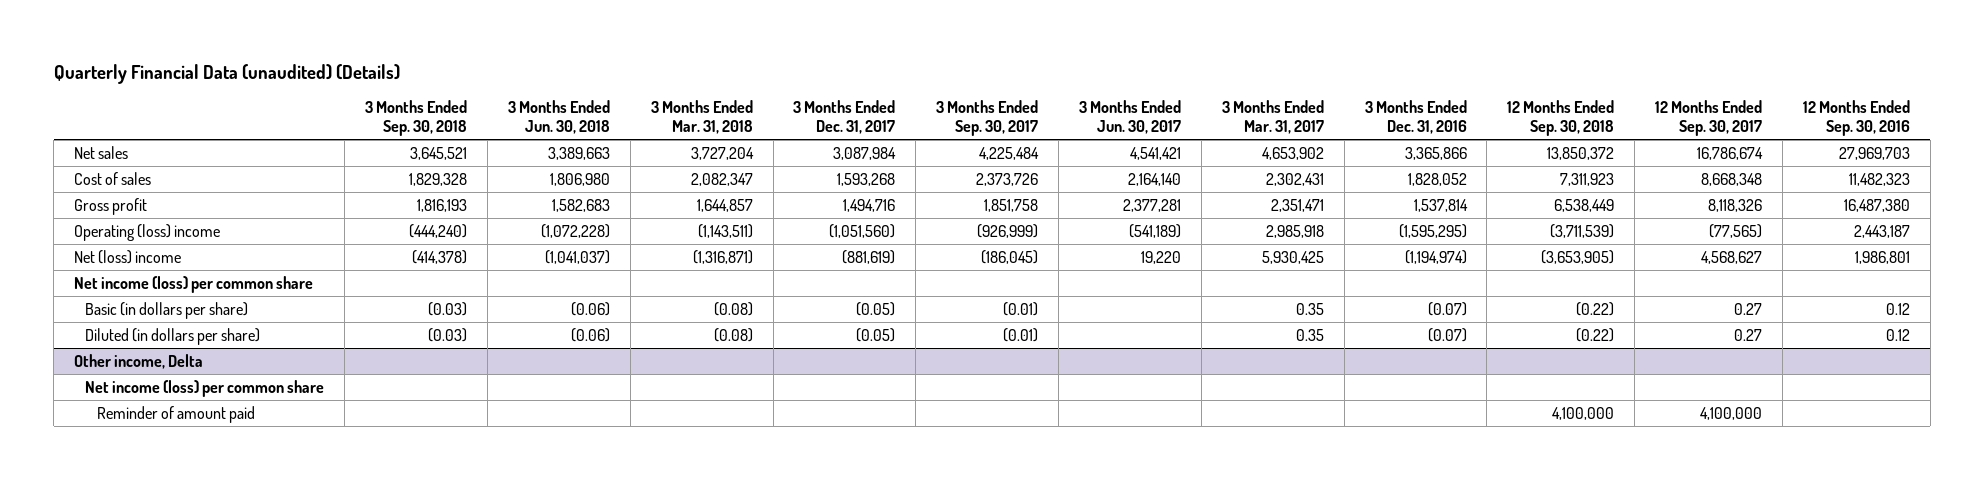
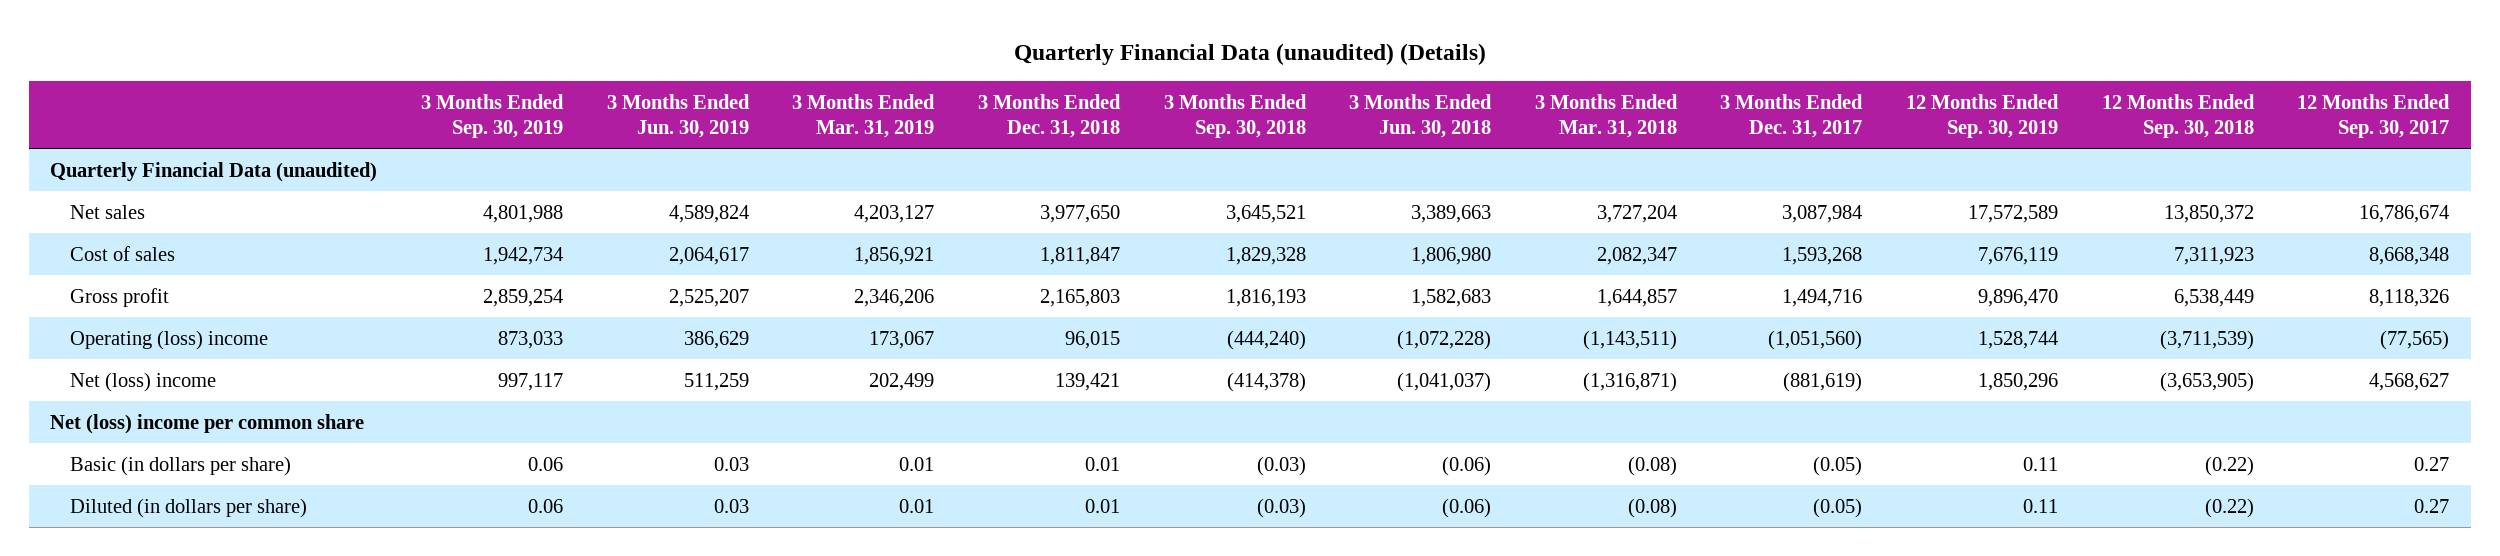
- | 3 Months Ended Sep. 30, 2018 | 3 Months Ended Jun. 30, 2018 | 3 Months Ended Mar. 31, 2018 | 3 Months Ended Dec. 31, 2017 | 3 Months Ended Sep. 30, 2017 | 3 Months Ended Jun. 30, 2017 | 3 Months Ended Mar. 31, 2017 | 3 Months Ended Dec. 31, 2016 | 12 Months Ended Sep. 30, 2018 | 12 Months Ended Sep. 30, 2017 | 12 Months Ended Sep. 30, 2016
+ | 3 Months Ended Sep. 30, 2019 | 3 Months Ended Jun. 30, 2019 | 3 Months Ended Mar. 31, 2019 | 3 Months Ended Dec. 31, 2018 | 3 Months Ended Sep. 30, 2018 | 3 Months Ended Jun. 30, 2018 | 3 Months Ended Mar. 31, 2018 | 3 Months Ended Dec. 31, 2017 | 12 Months Ended Sep. 30, 2019 | 12 Months Ended Sep. 30, 2018 | 12 Months Ended Sep. 30, 2017
+ Quarterly Financial Data (unaudited)
- Net income (loss) per common share
+ Net (loss) income per common share
- Other income, Delta
- Net income (loss) per common share
- Reminder of amount paid | | | | | | | | | 4,100,000 | 4,100,000 |

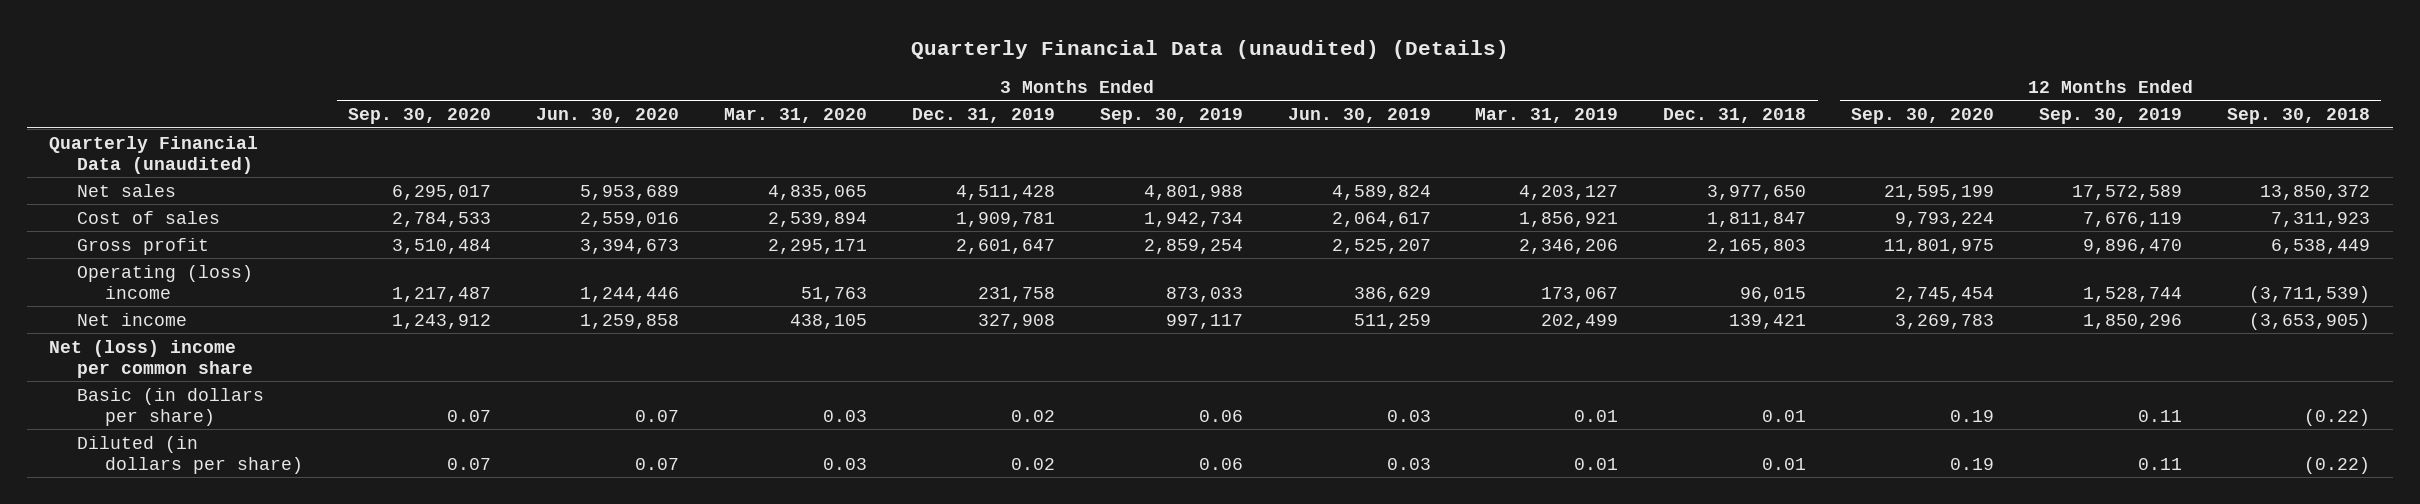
- | 3 Months Ended Sep. 30, 2019 | 3 Months Ended Jun. 30, 2019 | 3 Months Ended Mar. 31, 2019 | 3 Months Ended Dec. 31, 2018 | 3 Months Ended Sep. 30, 2018 | 3 Months Ended Jun. 30, 2018 | 3 Months Ended Mar. 31, 2018 | 3 Months Ended Dec. 31, 2017 | 12 Months Ended Sep. 30, 2019 | 12 Months Ended Sep. 30, 2018 | 12 Months Ended Sep. 30, 2017
+ | 3 Months Ended Sep. 30, 2020 | 3 Months Ended Jun. 30, 2020 | 3 Months Ended Mar. 31, 2020 | 3 Months Ended Dec. 31, 2019 | 3 Months Ended Sep. 30, 2019 | 3 Months Ended Jun. 30, 2019 | 3 Months Ended Mar. 31, 2019 | 3 Months Ended Dec. 31, 2018 | 12 Months Ended Sep. 30, 2020 | 12 Months Ended Sep. 30, 2019 | 12 Months Ended Sep. 30, 2018
- Net (loss) income | 997,117 | 511,259 | 202,499 | 139,421 | (414,378) | (1,041,037) | (1,316,871) | (881,619) | 1,850,296 | (3,653,905) | 4,568,627
+ Net income | 1,243,912 | 1,259,858 | 438,105 | 327,908 | 997,117 | 511,259 | 202,499 | 139,421 | 3,269,783 | 1,850,296 | (3,653,905)

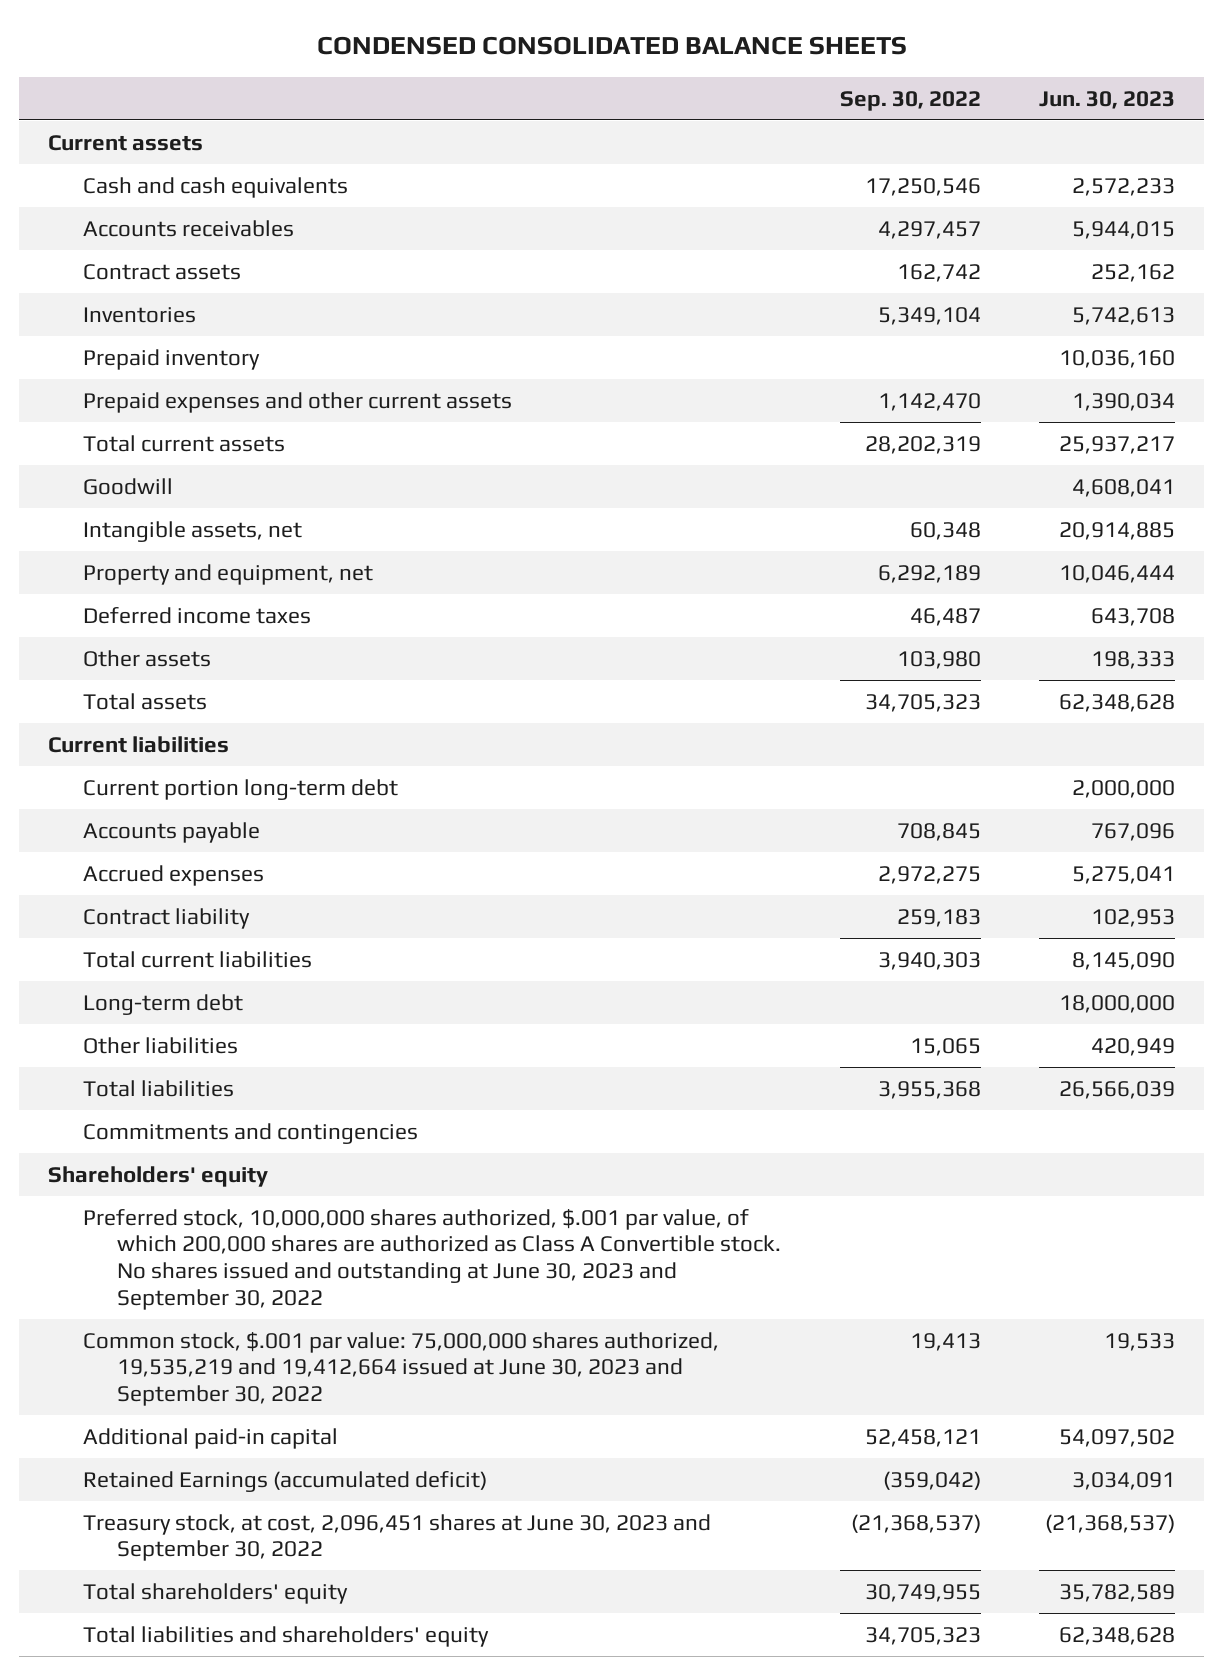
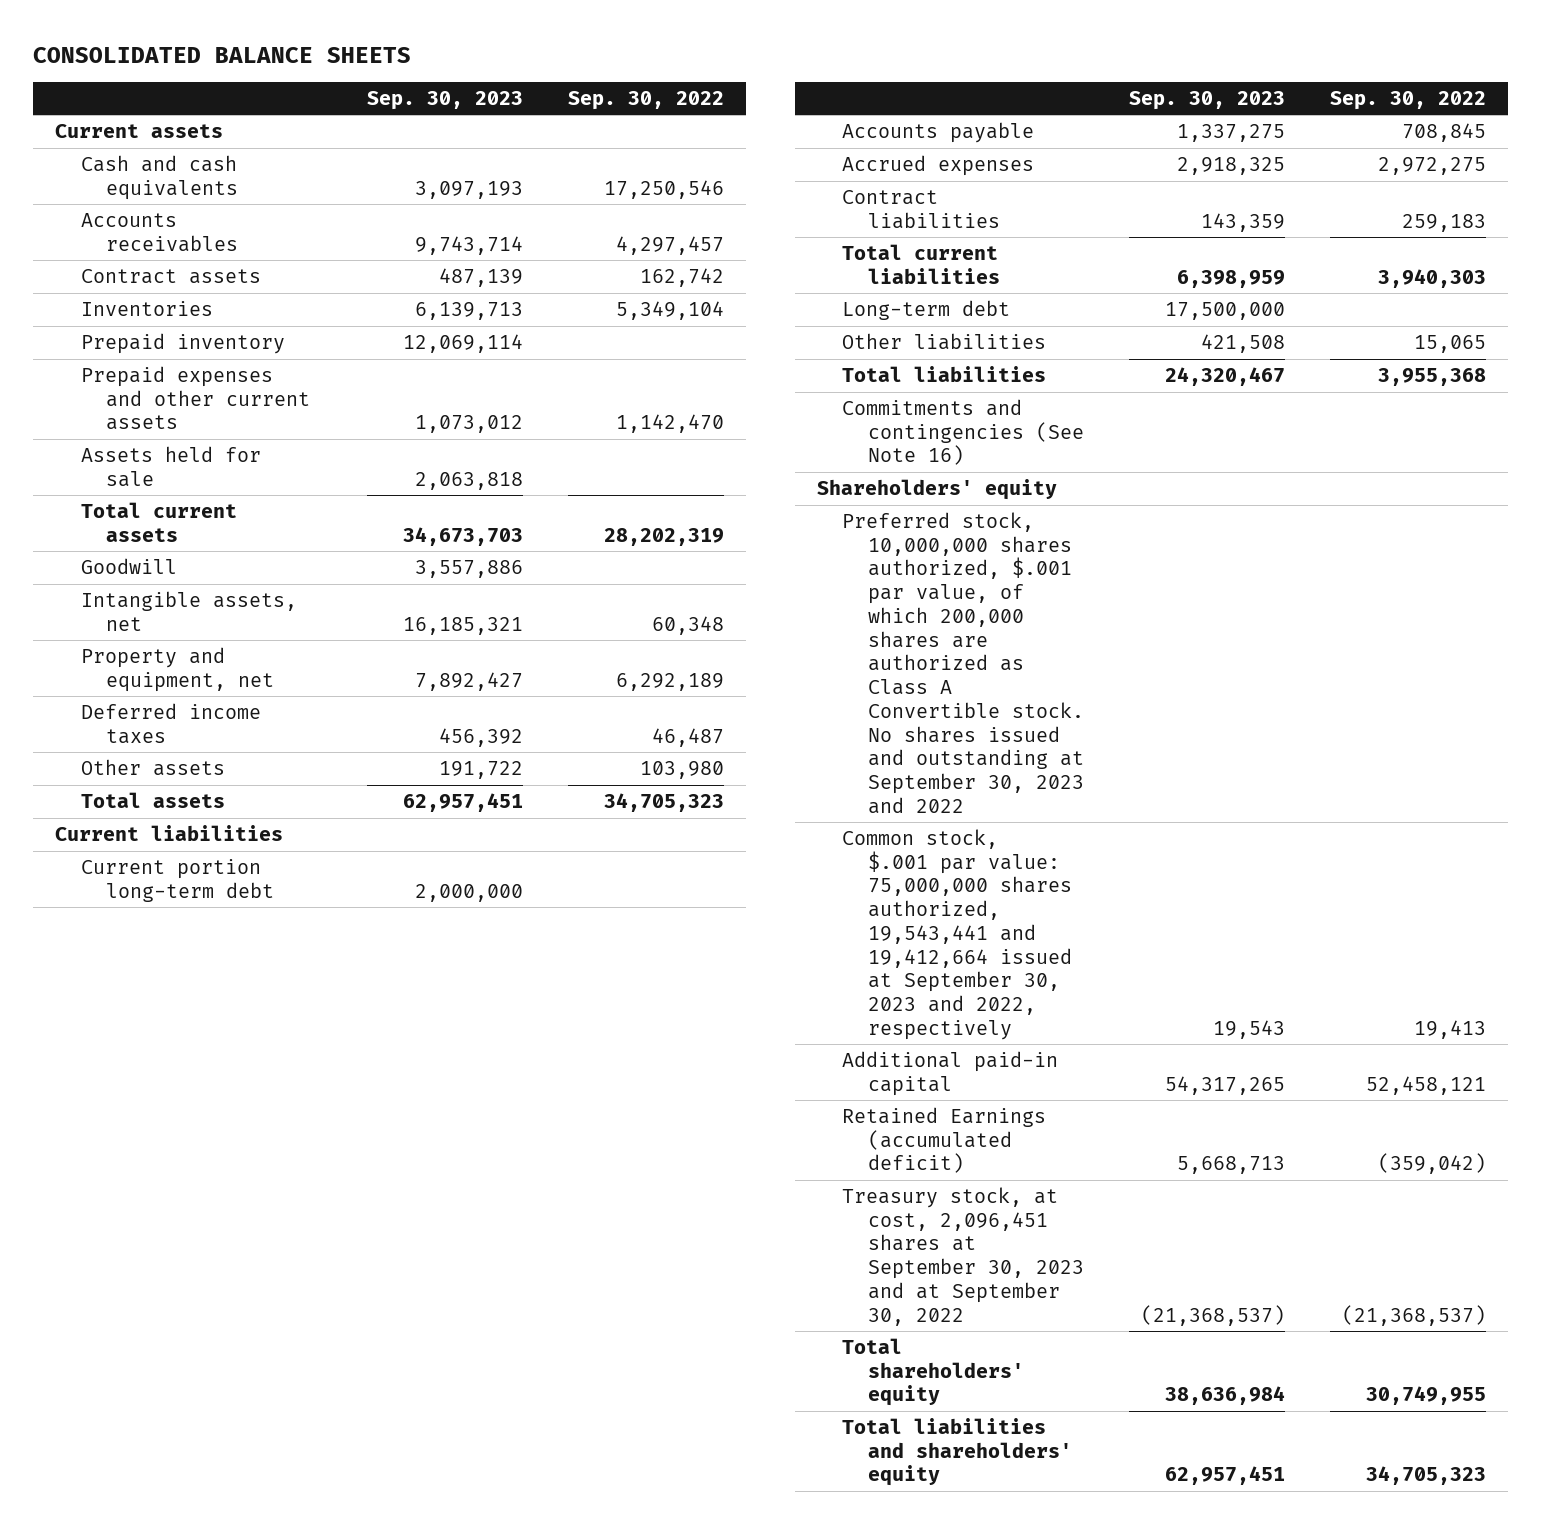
- CONDENSED CONSOLIDATED BALANCE SHEETS
+ CONSOLIDATED BALANCE SHEETS
- | Sep. 30, 2022 | Jun. 30, 2023
+ | Sep. 30, 2023 | Sep. 30, 2022
+ Assets held for sale | 2,063,818 |
- Contract liability | 259,183 | 102,953
+ Contract liabilities | 143,359 | 259,183
- Commitments and contingencies
+ Commitments and contingencies (See Note 16)
- Preferred stock, 10,000,000 shares authorized, $.001 par value, of which 200,000 shares are authorized as Class A Convertible stock. No shares issued and outstanding at June 30, 2023 and September 30, 2022
- Common stock, $.001 par value: 75,000,000 shares authorized, 19,535,219 and 19,412,664 issued at June 30, 2023 and September 30, 2022 | 19,413 | 19,533
+ Preferred stock, 10,000,000 shares authorized, $.001 par value, of which 200,000 shares are authorized as Class A Convertible stock. No shares issued and outstanding at September 30, 2023 and 2022
+ Common stock, $.001 par value: 75,000,000 shares authorized, 19,543,441 and 19,412,664 issued at September 30, 2023 and 2022, respectively | 19,543 | 19,413
- Treasury stock, at cost, 2,096,451 shares at June 30, 2023 and September 30, 2022 | (21,368,537) | (21,368,537)
+ Treasury stock, at cost, 2,096,451 shares at September 30, 2023 and at September 30, 2022 | (21,368,537) | (21,368,537)

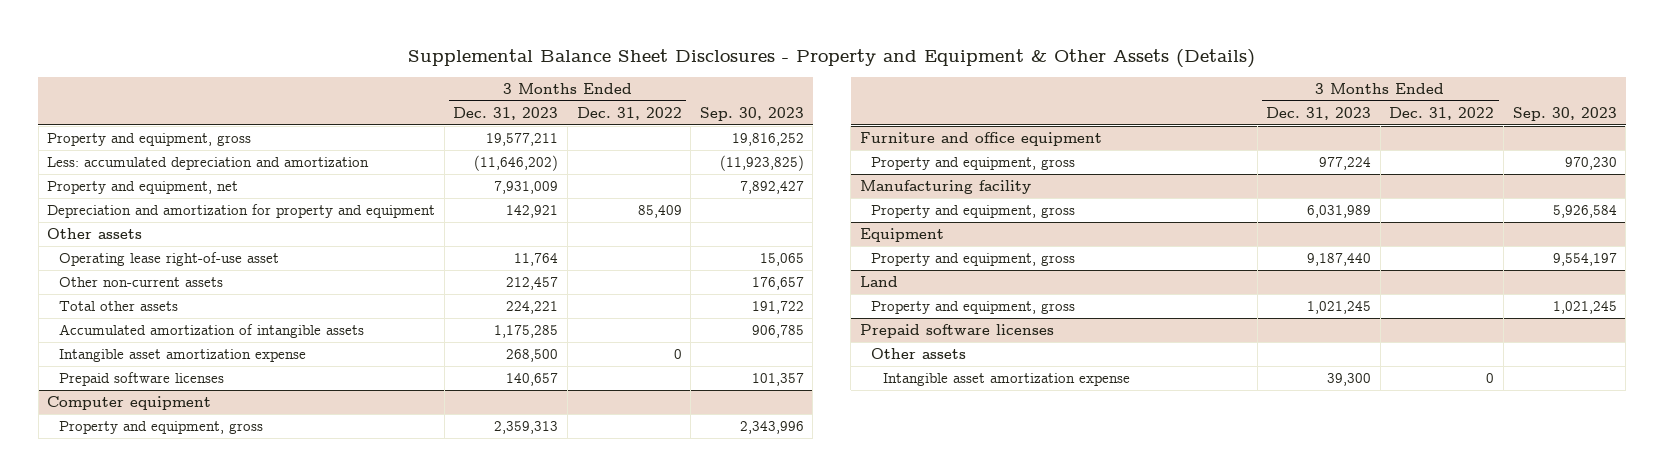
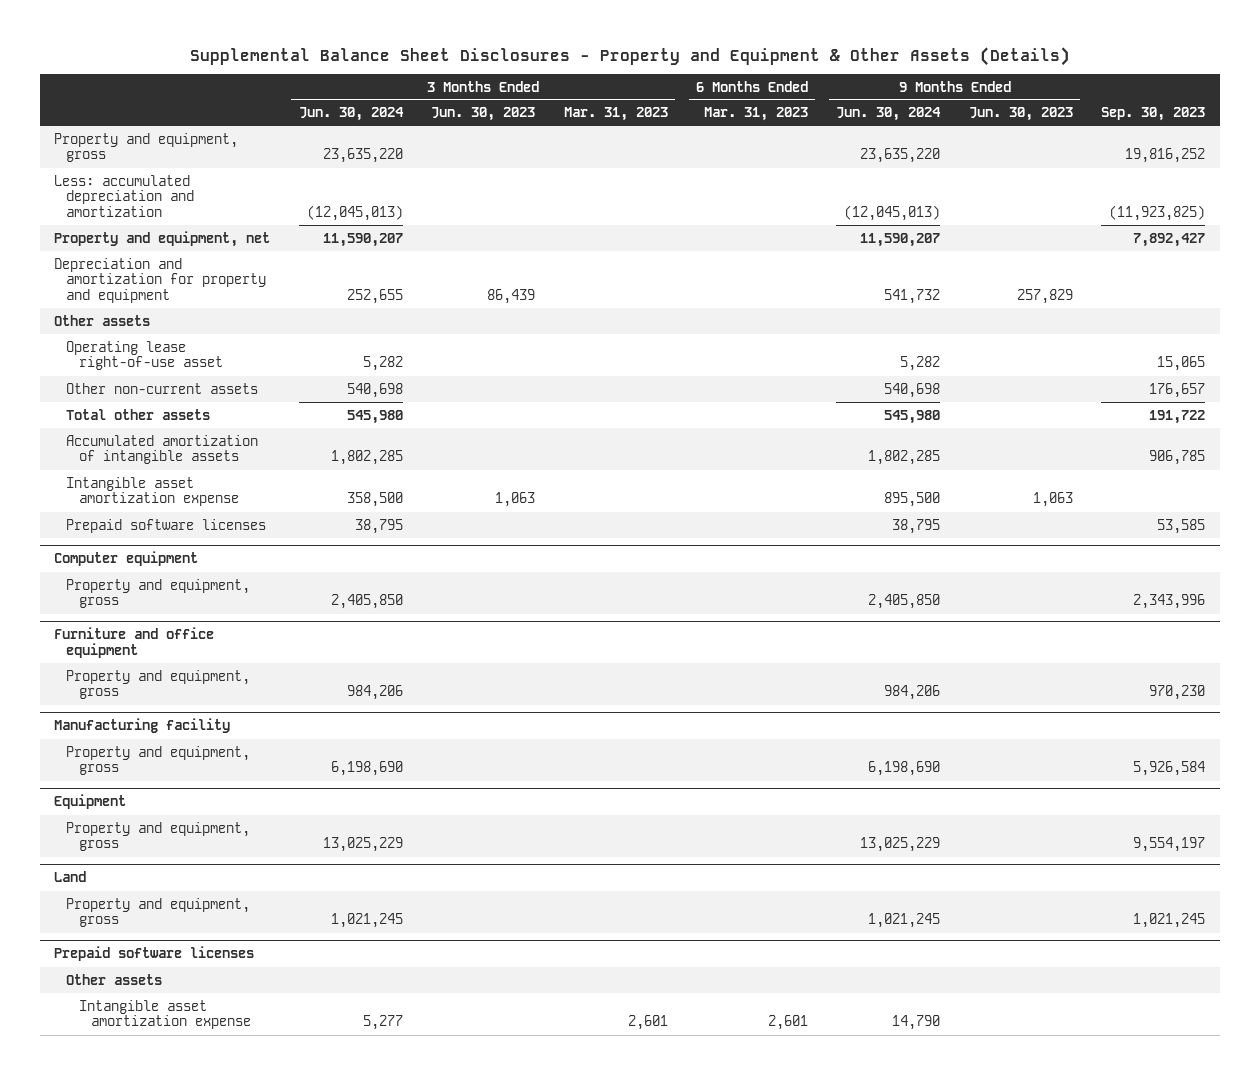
- | 3 Months Ended Dec. 31, 2023 | 3 Months Ended Dec. 31, 2022 | Sep. 30, 2023
+ | 3 Months Ended Jun. 30, 2024 | 3 Months Ended Jun. 30, 2023 | 3 Months Ended Mar. 31, 2023 | 6 Months Ended Mar. 31, 2023 | 9 Months Ended Jun. 30, 2024 | 9 Months Ended Jun. 30, 2023 | Sep. 30, 2023
- Prepaid software licenses | 140,657 | | 101,357
+ Prepaid software licenses | 38,795 | | | | 38,795 | | 53,585

